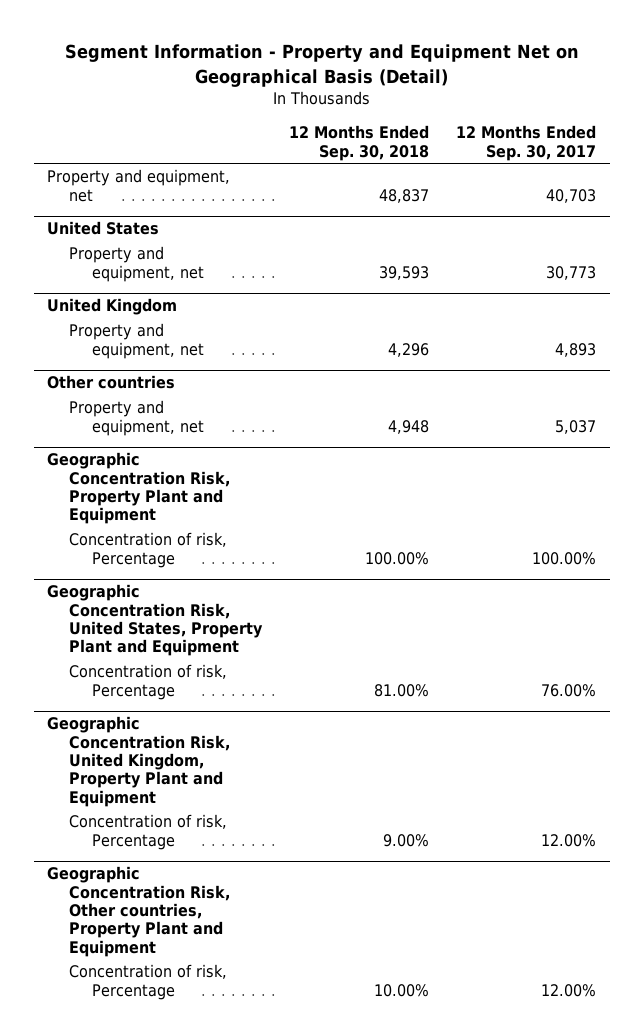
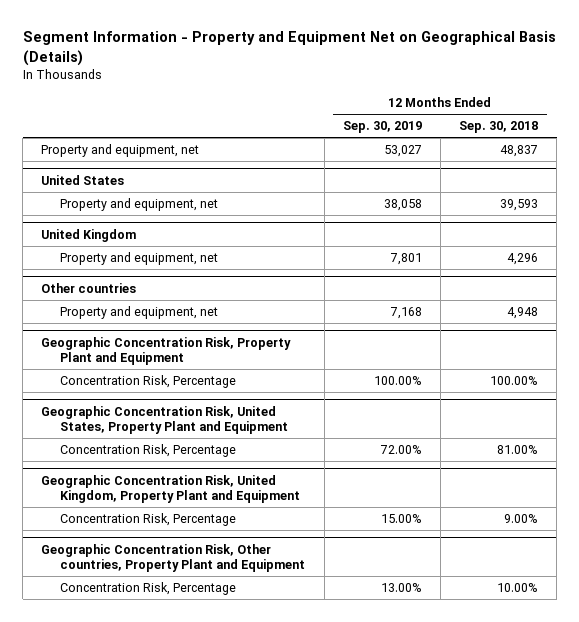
- Segment Information - Property and Equipment Net on Geographical Basis (Detail)
+ Segment Information - Property and Equipment Net on Geographical Basis (Details)
- | 12 Months Ended Sep. 30, 2018 | 12 Months Ended Sep. 30, 2017
+ | 12 Months Ended Sep. 30, 2019 | 12 Months Ended Sep. 30, 2018
@ Geographic Concentration Risk, Property Plant and Equipment
- Concentration of risk, Percentage | 100.00% | 100.00%
+ Concentration Risk, Percentage | 100.00% | 100.00%
@ Geographic Concentration Risk, United States, Property Plant and Equipment
- Concentration of risk, Percentage | 81.00% | 76.00%
+ Concentration Risk, Percentage | 72.00% | 81.00%
@ Geographic Concentration Risk, United Kingdom, Property Plant and Equipment
- Concentration of risk, Percentage | 9.00% | 12.00%
+ Concentration Risk, Percentage | 15.00% | 9.00%
@ Geographic Concentration Risk, Other countries, Property Plant and Equipment
- Concentration of risk, Percentage | 10.00% | 12.00%
+ Concentration Risk, Percentage | 13.00% | 10.00%

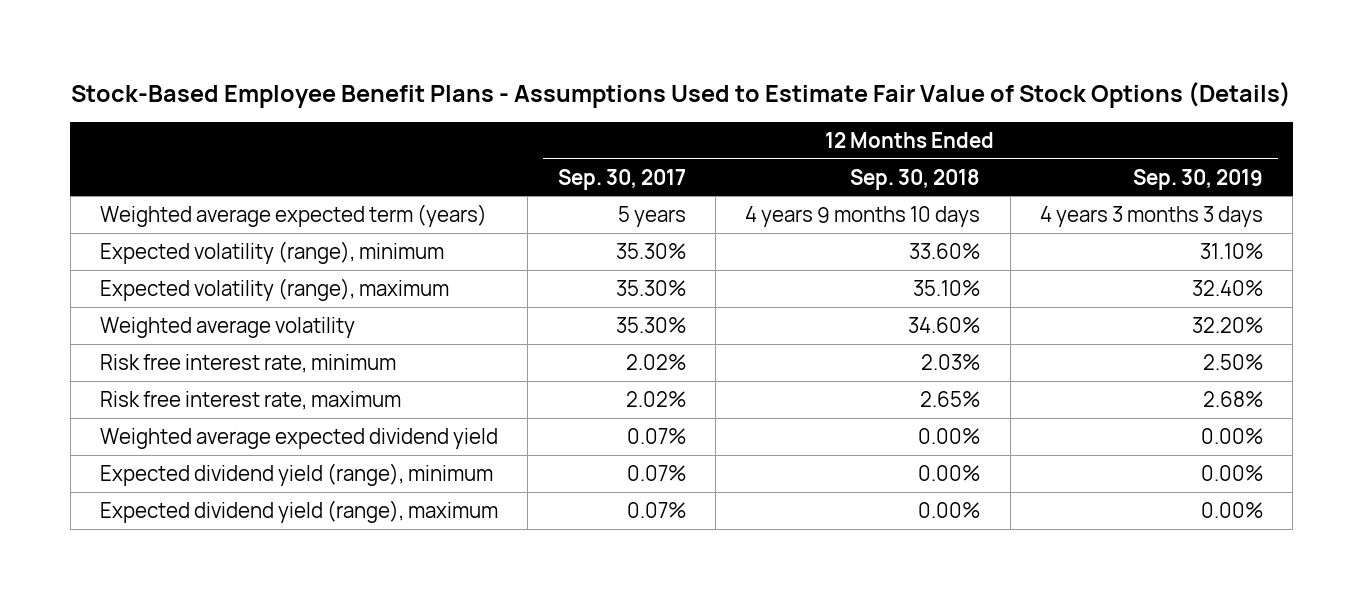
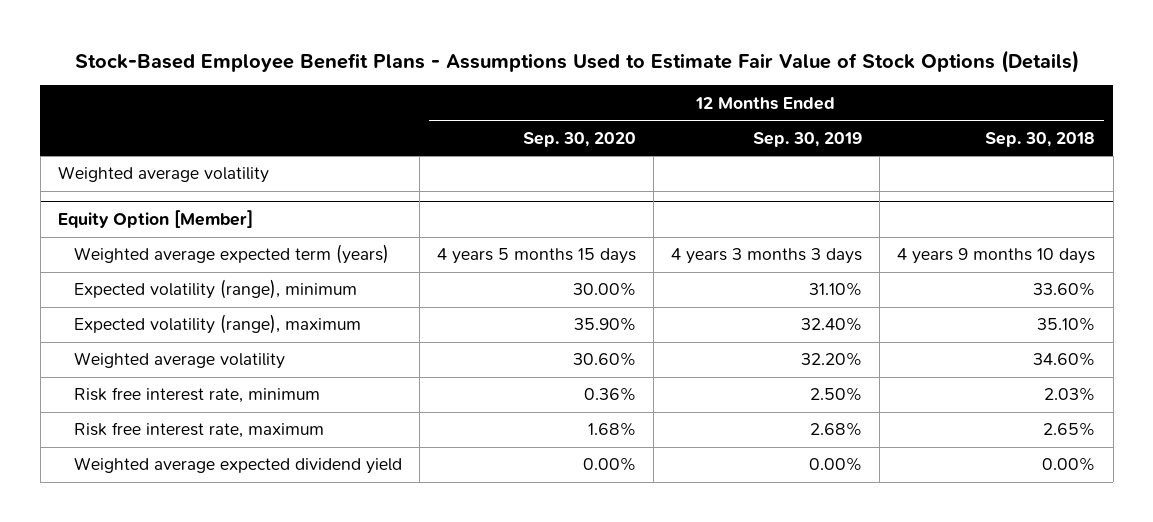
- | 12 Months Ended Sep. 30, 2017 | 12 Months Ended Sep. 30, 2018 | 12 Months Ended Sep. 30, 2019
+ | 12 Months Ended Sep. 30, 2020 | 12 Months Ended Sep. 30, 2019 | 12 Months Ended Sep. 30, 2018
+ Weighted average volatility
+ Equity Option [Member]
- Expected dividend yield (range), minimum | 0.07% | 0.00% | 0.00%
- Expected dividend yield (range), maximum | 0.07% | 0.00% | 0.00%

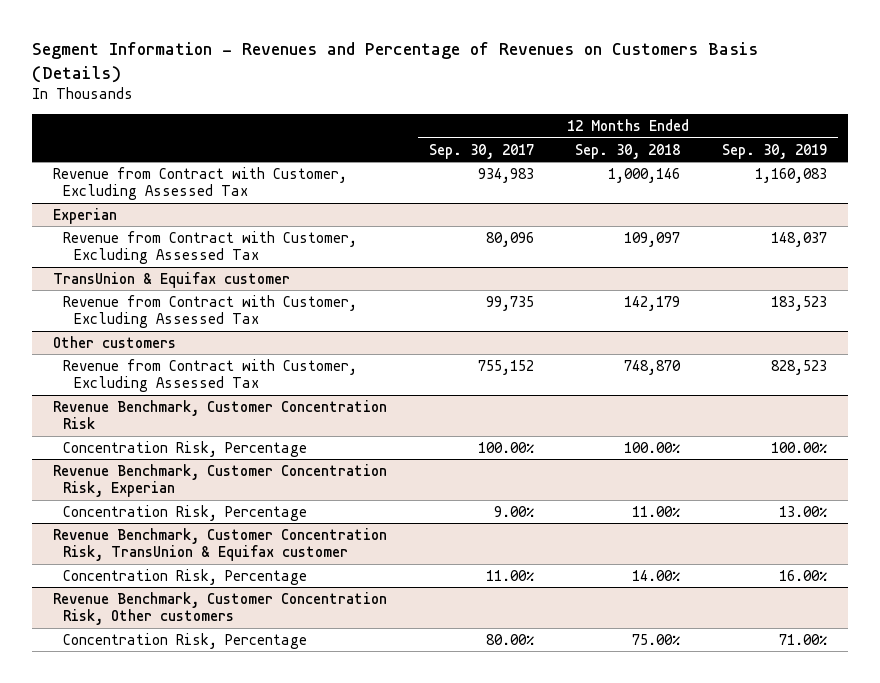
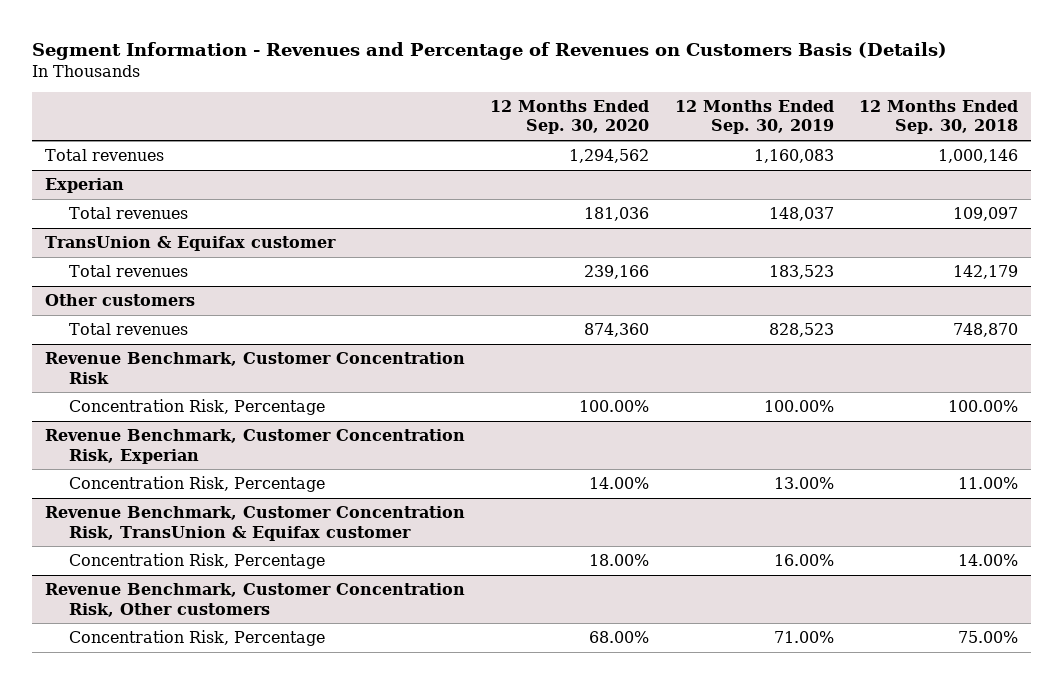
- | 12 Months Ended Sep. 30, 2017 | 12 Months Ended Sep. 30, 2018 | 12 Months Ended Sep. 30, 2019
+ | 12 Months Ended Sep. 30, 2020 | 12 Months Ended Sep. 30, 2019 | 12 Months Ended Sep. 30, 2018
- Revenue from Contract with Customer, Excluding Assessed Tax | 934,983 | 1,000,146 | 1,160,083
+ Total revenues | 1,294,562 | 1,160,083 | 1,000,146
@ Experian
- Revenue from Contract with Customer, Excluding Assessed Tax | 80,096 | 109,097 | 148,037
+ Total revenues | 181,036 | 148,037 | 109,097
@ TransUnion & Equifax customer
- Revenue from Contract with Customer, Excluding Assessed Tax | 99,735 | 142,179 | 183,523
+ Total revenues | 239,166 | 183,523 | 142,179
@ Other customers
- Revenue from Contract with Customer, Excluding Assessed Tax | 755,152 | 748,870 | 828,523
+ Total revenues | 874,360 | 828,523 | 748,870

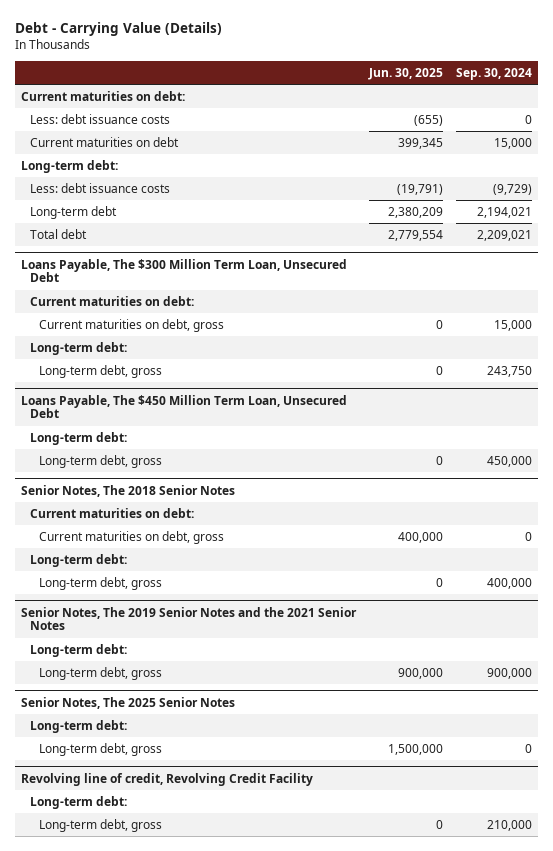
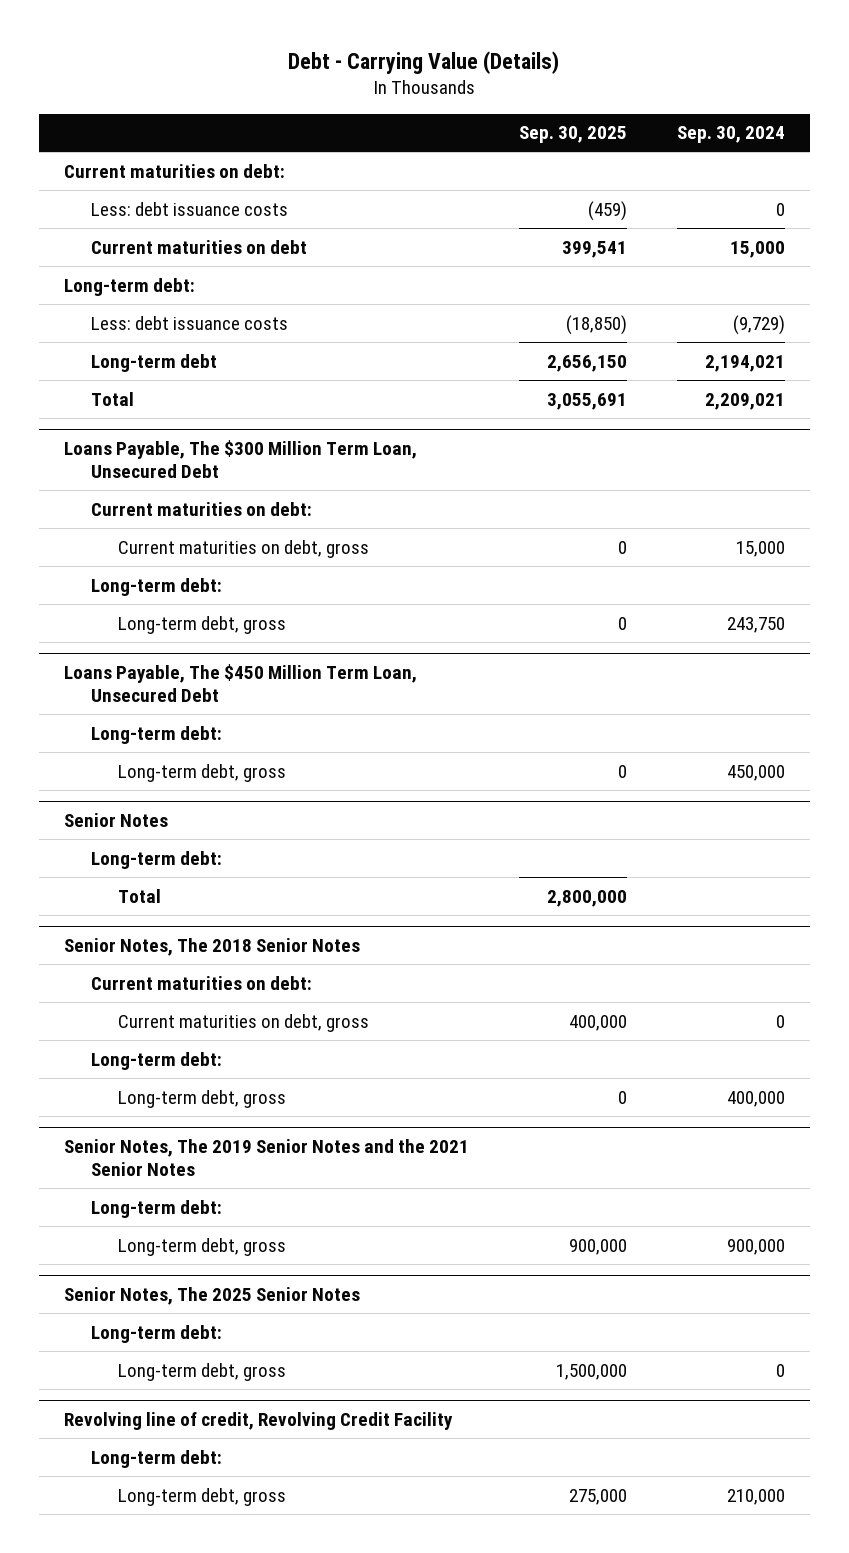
- | Jun. 30, 2025 | Sep. 30, 2024
+ | Sep. 30, 2025 | Sep. 30, 2024
- Total debt | 2,779,554 | 2,209,021
+ Total | 3,055,691 | 2,209,021
+ Senior Notes
+ Long-term debt:
+ Total | 2,800,000 |

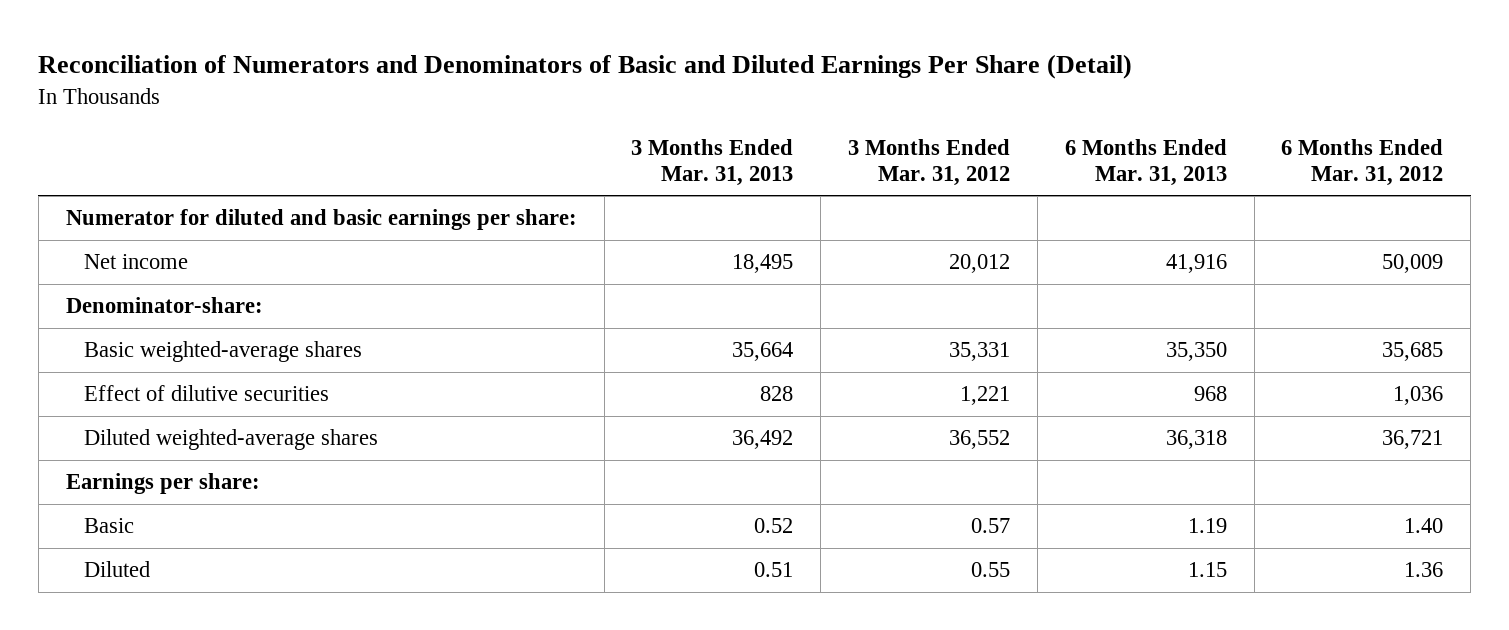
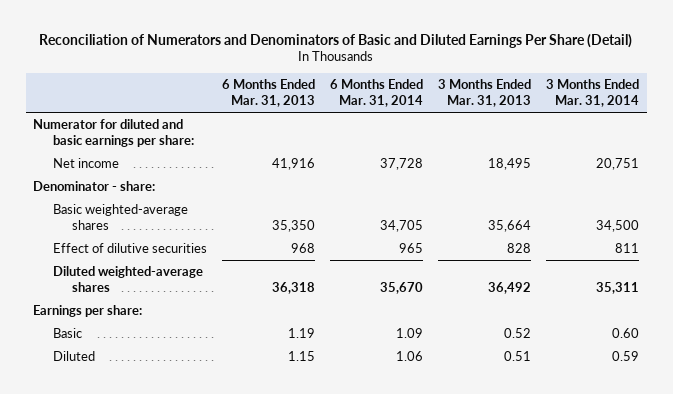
- | 3 Months Ended Mar. 31, 2013 | 3 Months Ended Mar. 31, 2012 | 6 Months Ended Mar. 31, 2013 | 6 Months Ended Mar. 31, 2012
+ | 6 Months Ended Mar. 31, 2013 | 6 Months Ended Mar. 31, 2014 | 3 Months Ended Mar. 31, 2013 | 3 Months Ended Mar. 31, 2014
- Denominator-share:
+ Denominator - share:

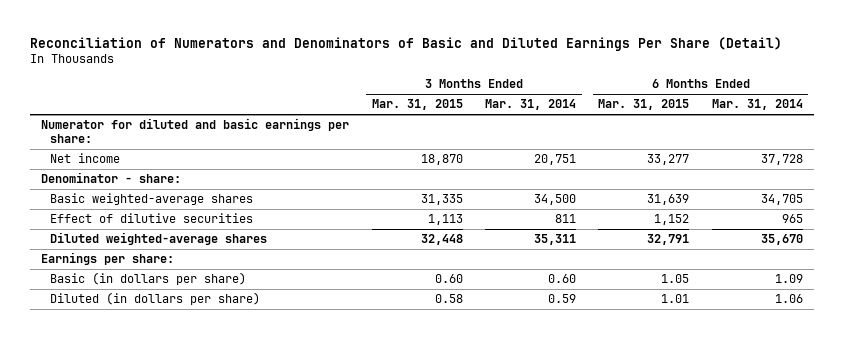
- | 6 Months Ended Mar. 31, 2013 | 6 Months Ended Mar. 31, 2014 | 3 Months Ended Mar. 31, 2013 | 3 Months Ended Mar. 31, 2014
+ | 3 Months Ended Mar. 31, 2015 | 3 Months Ended Mar. 31, 2014 | 6 Months Ended Mar. 31, 2015 | 6 Months Ended Mar. 31, 2014
- Basic | 1.19 | 1.09 | 0.52 | 0.60
- Diluted | 1.15 | 1.06 | 0.51 | 0.59
+ Basic (in dollars per share) | 0.60 | 0.60 | 1.05 | 1.09
+ Diluted (in dollars per share) | 0.58 | 0.59 | 1.01 | 1.06

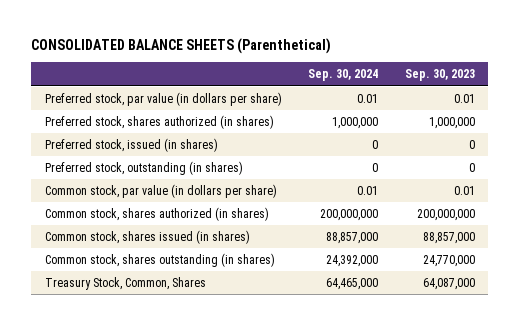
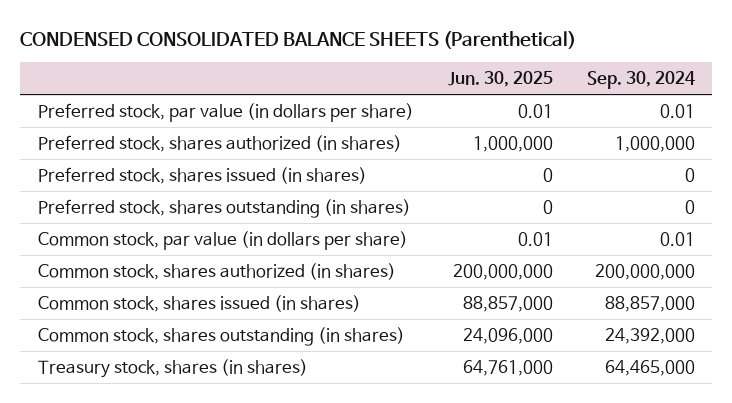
- CONSOLIDATED BALANCE SHEETS (Parenthetical)
+ CONDENSED CONSOLIDATED BALANCE SHEETS (Parenthetical)
- | Sep. 30, 2024 | Sep. 30, 2023
+ | Jun. 30, 2025 | Sep. 30, 2024
- Preferred stock, issued (in shares) | 0 | 0
- Preferred stock, outstanding (in shares) | 0 | 0
+ Preferred stock, shares issued (in shares) | 0 | 0
+ Preferred stock, shares outstanding (in shares) | 0 | 0
- Treasury Stock, Common, Shares | 64,465,000 | 64,087,000
+ Treasury stock, shares (in shares) | 64,761,000 | 64,465,000

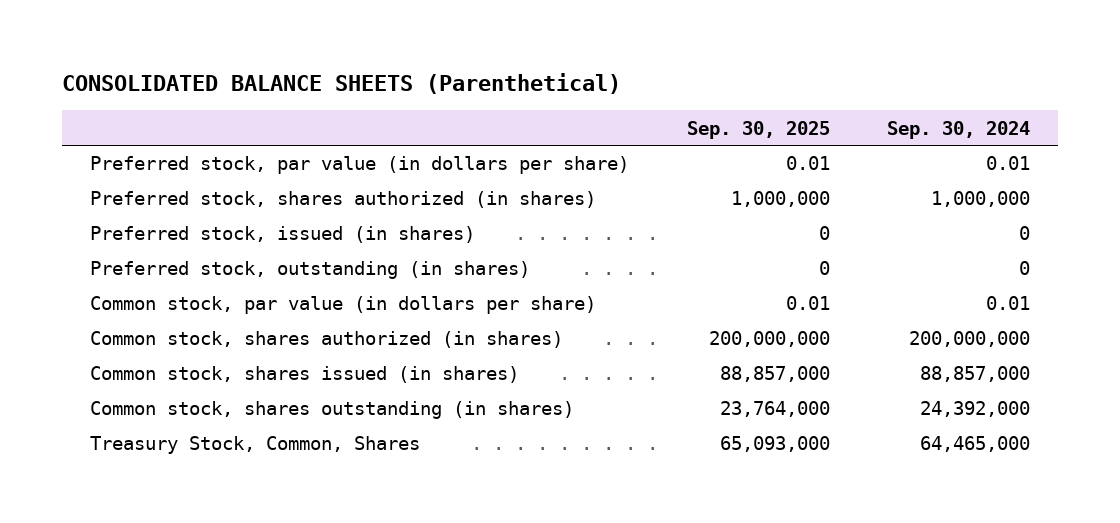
- CONDENSED CONSOLIDATED BALANCE SHEETS (Parenthetical)
+ CONSOLIDATED BALANCE SHEETS (Parenthetical)
- | Jun. 30, 2025 | Sep. 30, 2024
+ | Sep. 30, 2025 | Sep. 30, 2024
- Preferred stock, shares issued (in shares) | 0 | 0
- Preferred stock, shares outstanding (in shares) | 0 | 0
+ Preferred stock, issued (in shares) | 0 | 0
+ Preferred stock, outstanding (in shares) | 0 | 0
- Treasury stock, shares (in shares) | 64,761,000 | 64,465,000
+ Treasury Stock, Common, Shares | 65,093,000 | 64,465,000

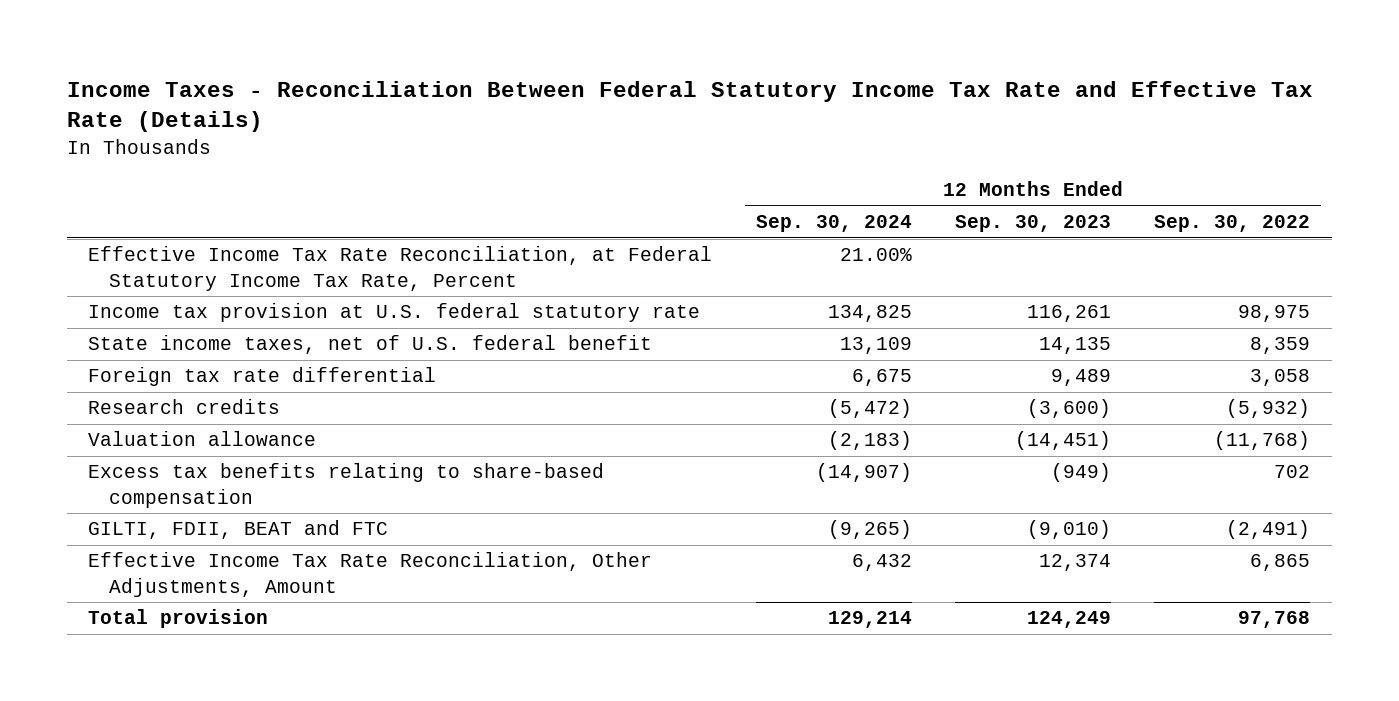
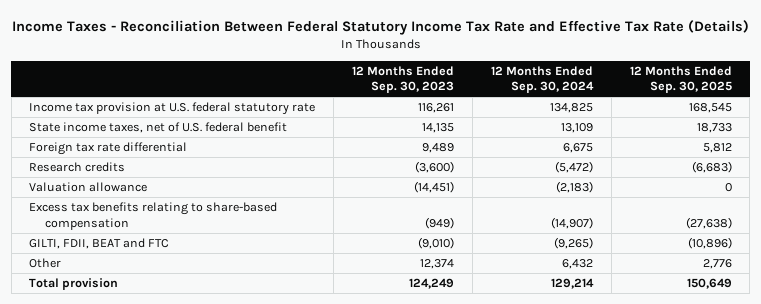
- | 12 Months Ended Sep. 30, 2024 | 12 Months Ended Sep. 30, 2023 | 12 Months Ended Sep. 30, 2022
+ | 12 Months Ended Sep. 30, 2023 | 12 Months Ended Sep. 30, 2024 | 12 Months Ended Sep. 30, 2025
- Effective Income Tax Rate Reconciliation, at Federal Statutory Income Tax Rate, Percent | 21.00% | |
- Effective Income Tax Rate Reconciliation, Other Adjustments, Amount | 6,432 | 12,374 | 6,865
+ Other | 12,374 | 6,432 | 2,776

